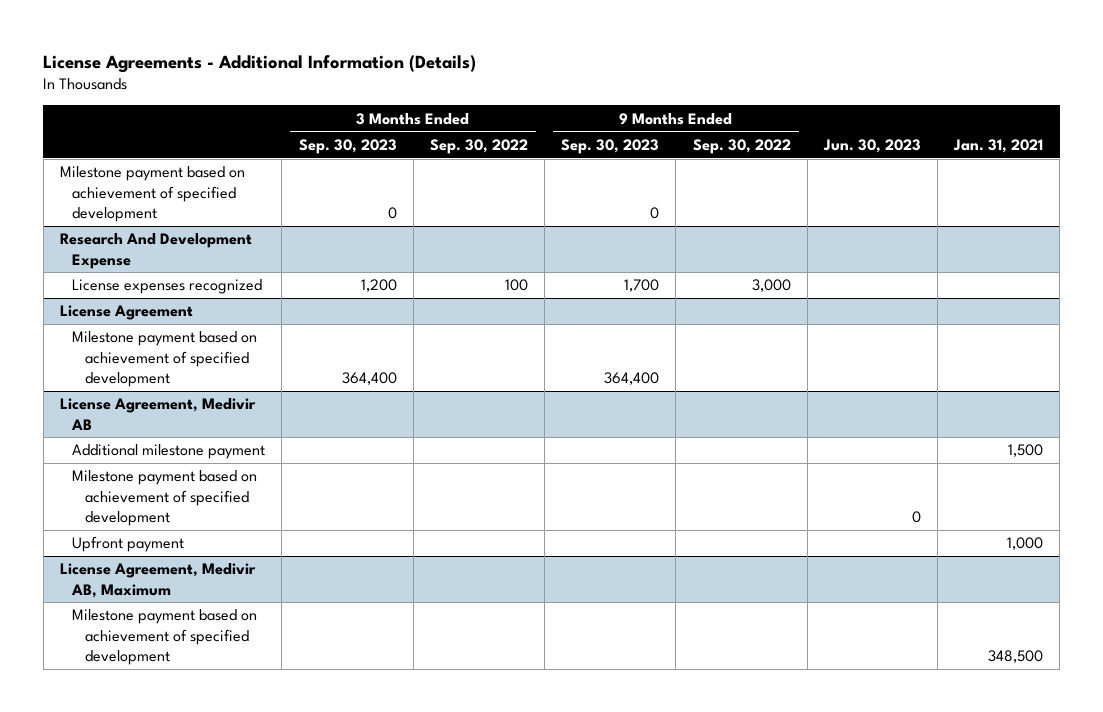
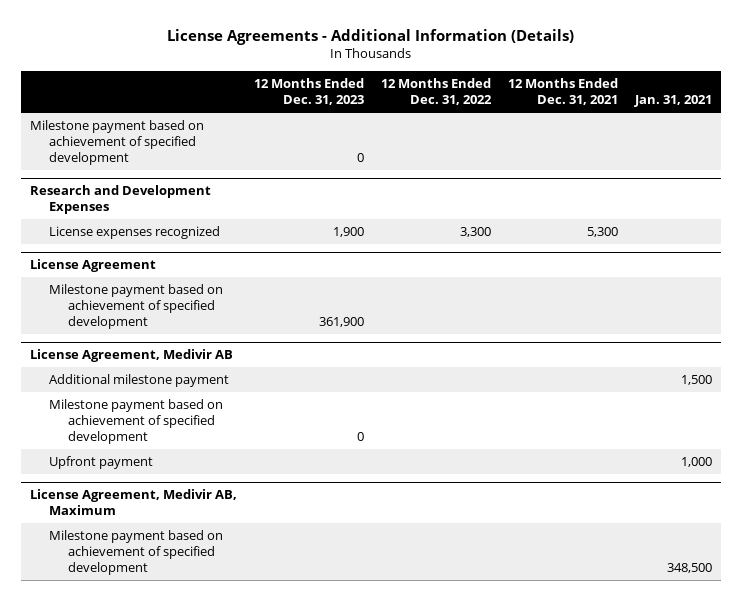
- | 3 Months Ended Sep. 30, 2023 | 3 Months Ended Sep. 30, 2022 | 9 Months Ended Sep. 30, 2023 | 9 Months Ended Sep. 30, 2022 | Jun. 30, 2023 | Jan. 31, 2021
+ | 12 Months Ended Dec. 31, 2023 | 12 Months Ended Dec. 31, 2022 | 12 Months Ended Dec. 31, 2021 | Jan. 31, 2021
- Research And Development Expense
+ Research and Development Expenses

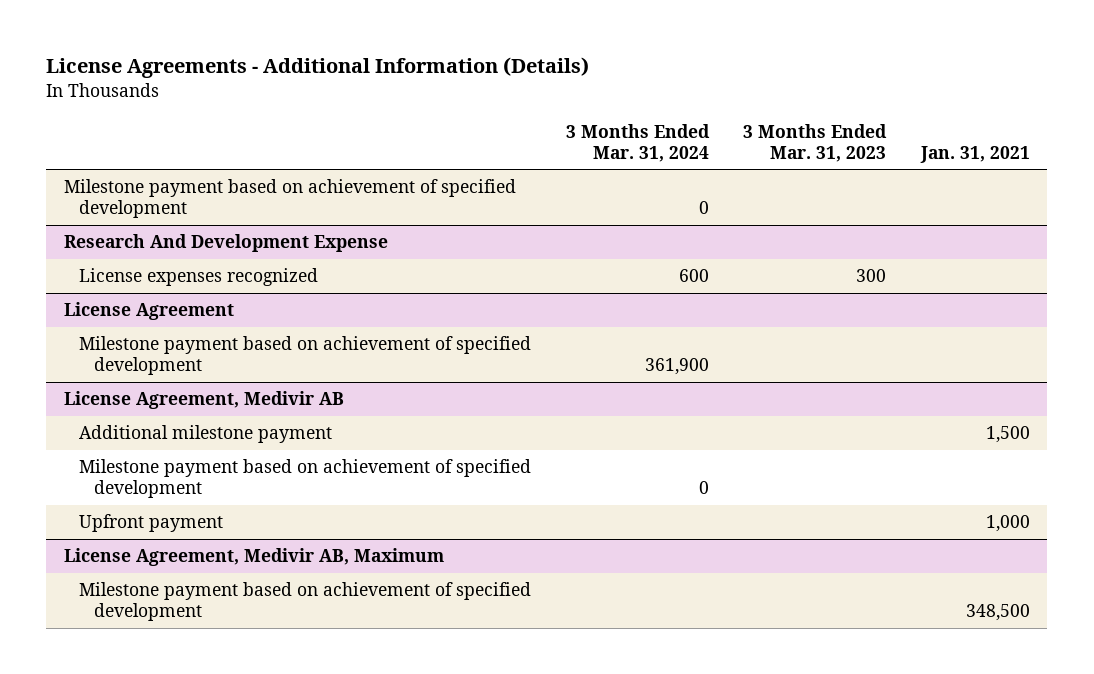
- | 12 Months Ended Dec. 31, 2023 | 12 Months Ended Dec. 31, 2022 | 12 Months Ended Dec. 31, 2021 | Jan. 31, 2021
+ | 3 Months Ended Mar. 31, 2024 | 3 Months Ended Mar. 31, 2023 | Jan. 31, 2021
- Research and Development Expenses
+ Research And Development Expense

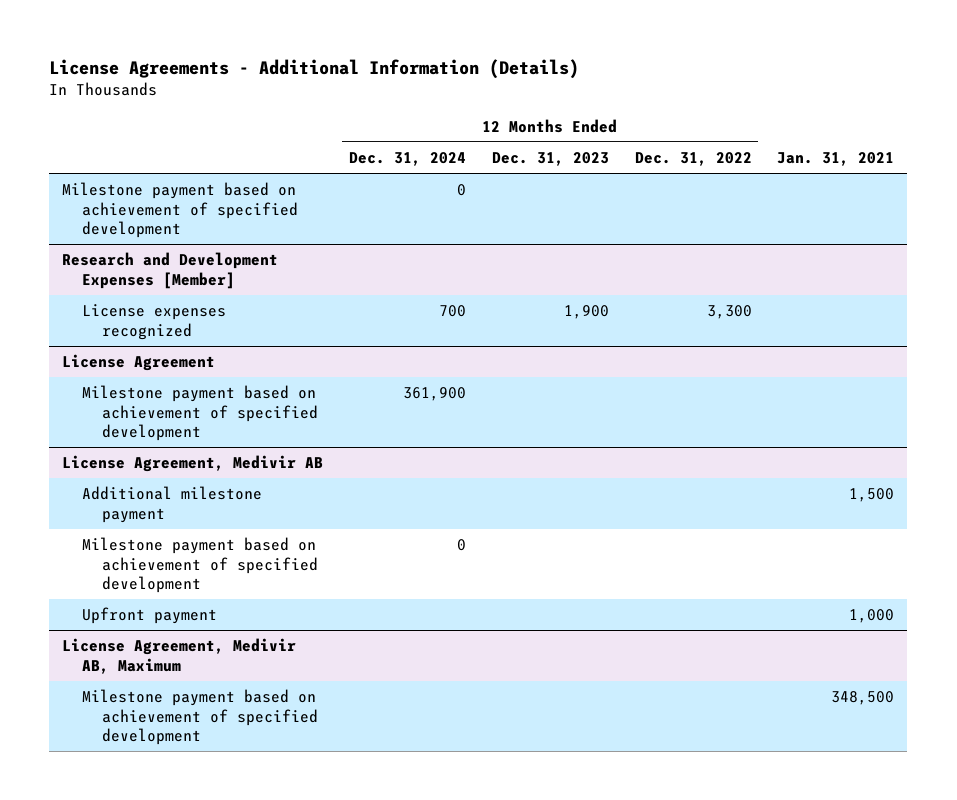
- | 3 Months Ended Mar. 31, 2024 | 3 Months Ended Mar. 31, 2023 | Jan. 31, 2021
+ | 12 Months Ended Dec. 31, 2024 | 12 Months Ended Dec. 31, 2023 | 12 Months Ended Dec. 31, 2022 | Jan. 31, 2021
- Research And Development Expense
+ Research and Development Expenses [Member]

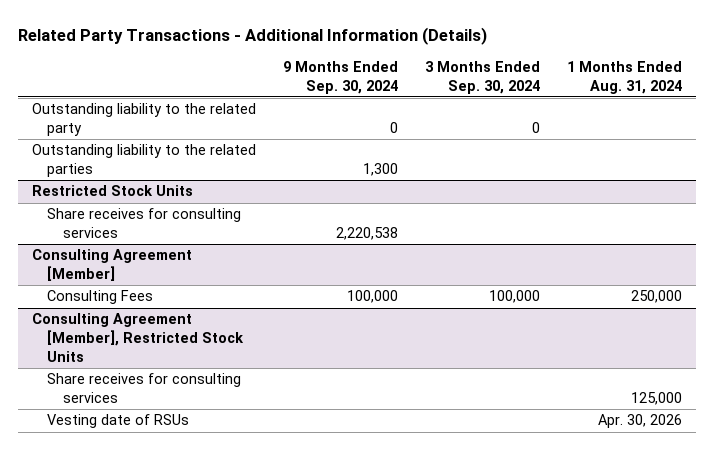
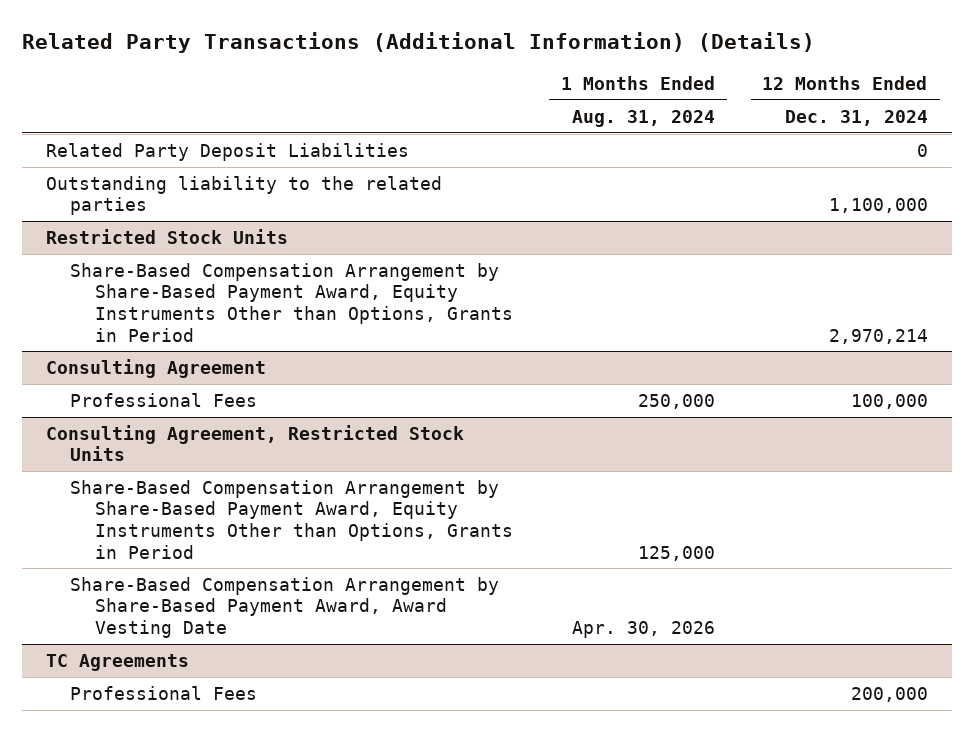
- Related Party Transactions - Additional Information (Details)
+ Related Party Transactions (Additional Information) (Details)
- | 9 Months Ended Sep. 30, 2024 | 3 Months Ended Sep. 30, 2024 | 1 Months Ended Aug. 31, 2024
+ | 1 Months Ended Aug. 31, 2024 | 12 Months Ended Dec. 31, 2024
- Outstanding liability to the related party | 0 | 0 |
+ Related Party Deposit Liabilities | | 0
@ Restricted Stock Units
- Share receives for consulting services | 2,220,538 | |
- Consulting Agreement [Member]
- Consulting Fees | 100,000 | 100,000 | 250,000
- Consulting Agreement [Member], Restricted Stock Units
- Share receives for consulting services | | | 125,000
- Vesting date of RSUs | | | Apr. 30, 2026
@ Restricted Stock Units
+ Share-Based Compensation Arrangement by Share-Based Payment Award, Equity Instruments Other than Options, Grants in Period | | 2,970,214
+ Consulting Agreement
+ Professional Fees | 250,000 | 100,000
+ Consulting Agreement, Restricted Stock Units
+ Share-Based Compensation Arrangement by Share-Based Payment Award, Equity Instruments Other than Options, Grants in Period | 125,000 |
+ Share-Based Compensation Arrangement by Share-Based Payment Award, Award Vesting Date | Apr. 30, 2026 |
+ TC Agreements
+ Professional Fees | | 200,000

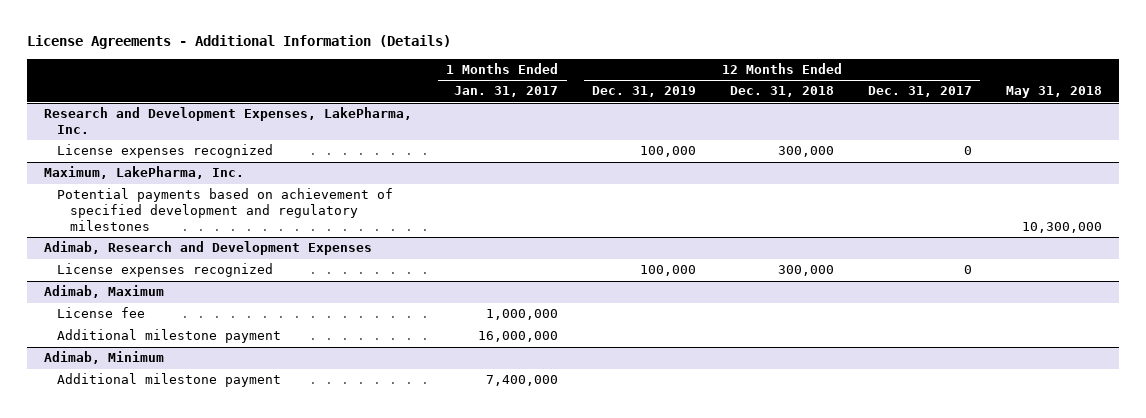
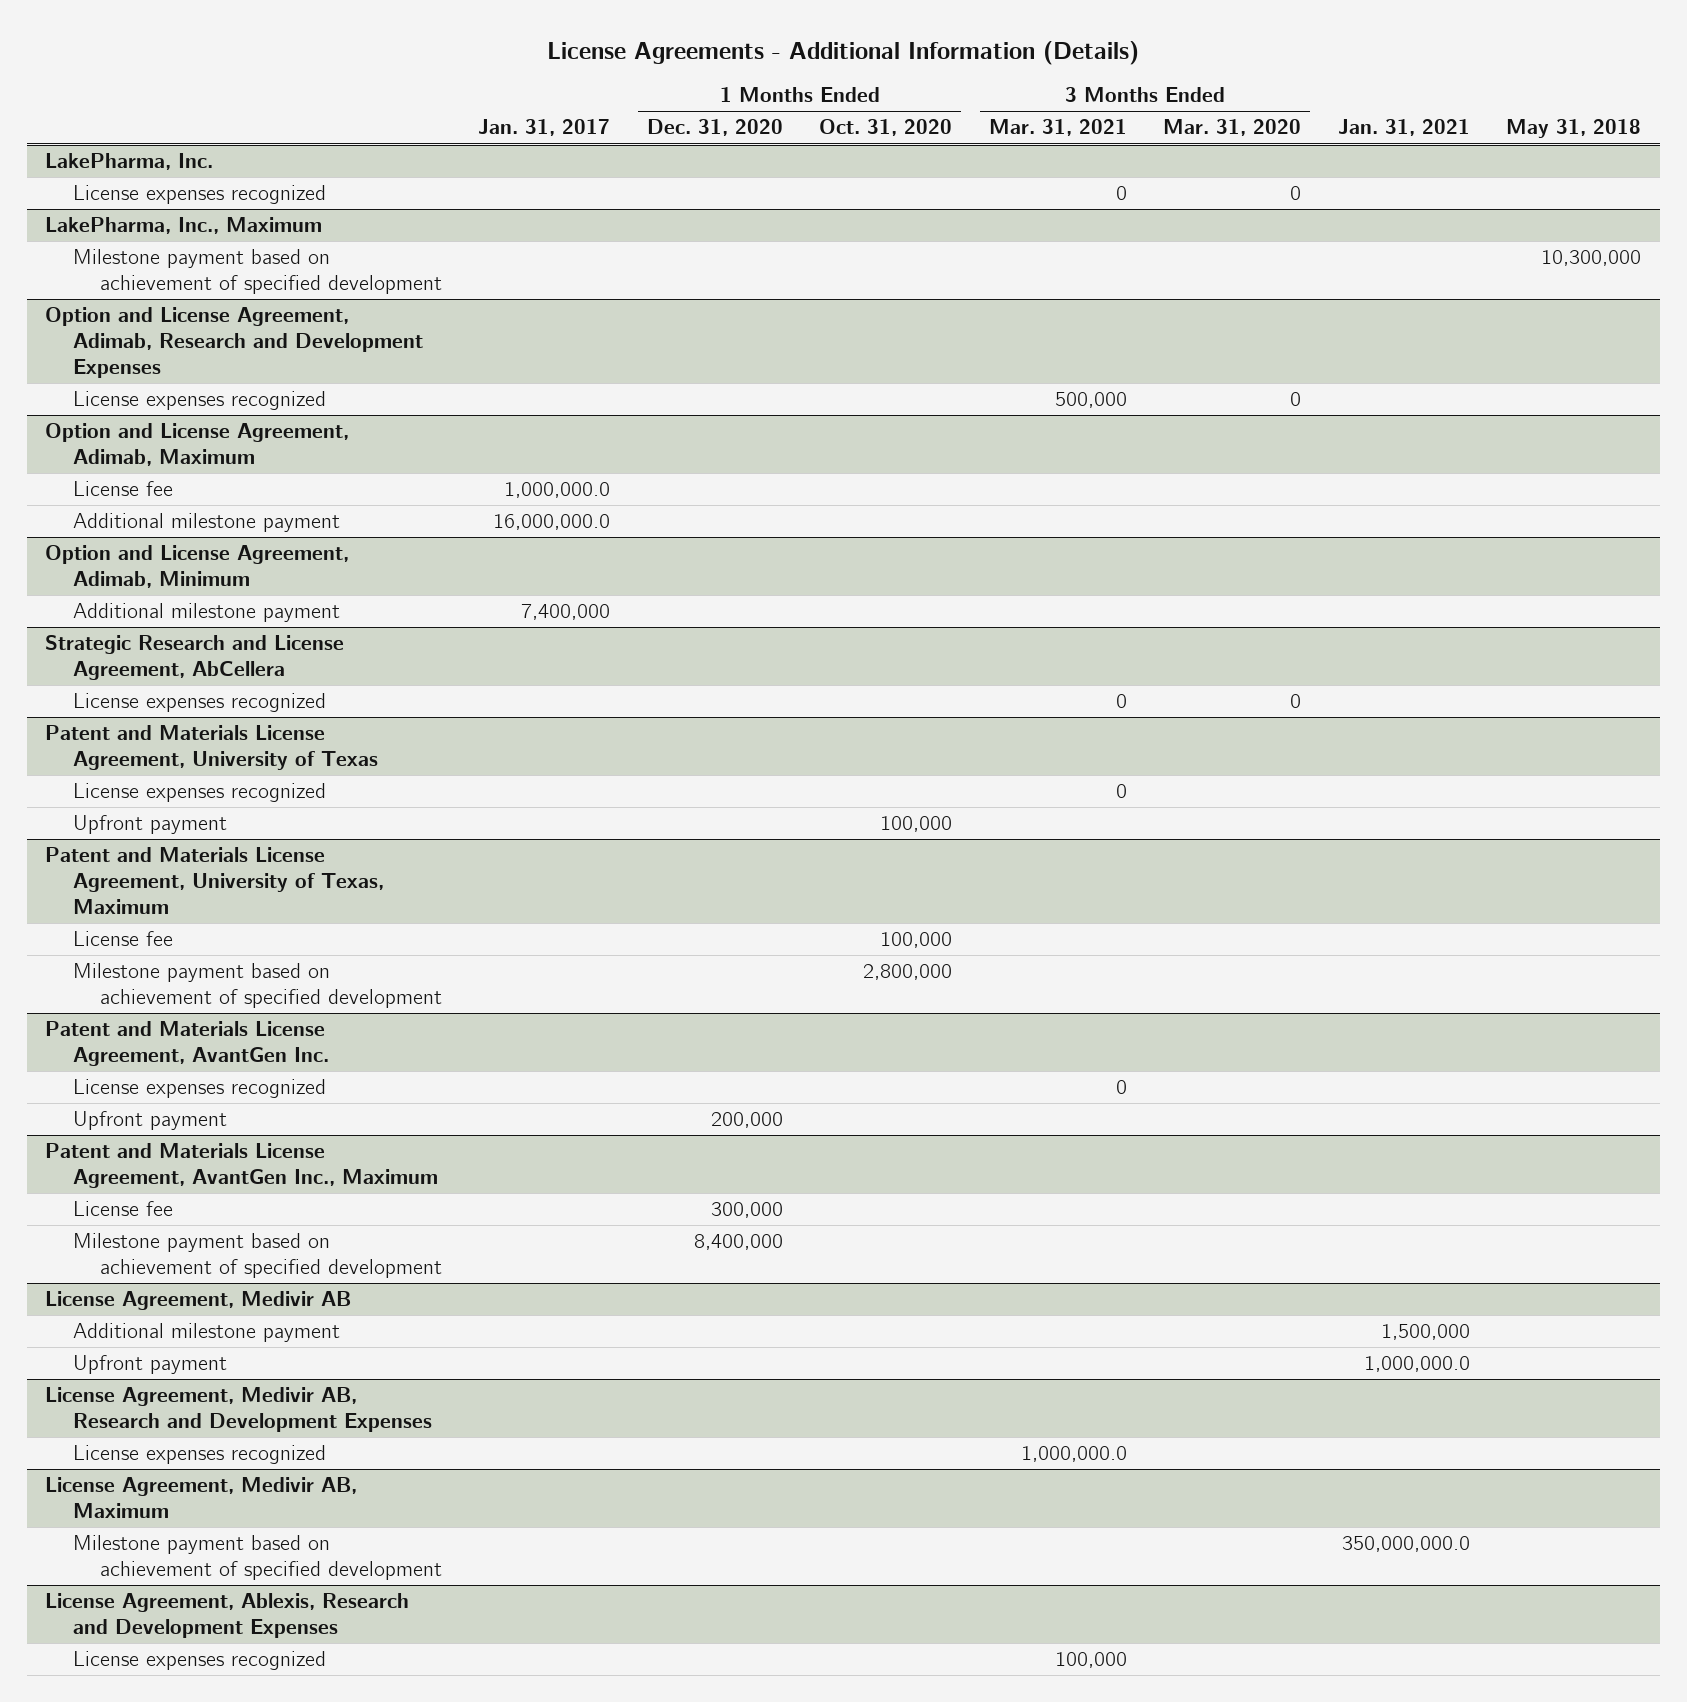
- | 1 Months Ended Jan. 31, 2017 | 12 Months Ended Dec. 31, 2019 | 12 Months Ended Dec. 31, 2018 | 12 Months Ended Dec. 31, 2017 | May 31, 2018
+ | Jan. 31, 2017 | 1 Months Ended Dec. 31, 2020 | 1 Months Ended Oct. 31, 2020 | 3 Months Ended Mar. 31, 2021 | 3 Months Ended Mar. 31, 2020 | Jan. 31, 2021 | May 31, 2018
- Research and Development Expenses, LakePharma, Inc.
+ LakePharma, Inc.
- Maximum, LakePharma, Inc.
- Potential payments based on achievement of specified development and regulatory milestones | | | | | 10,300,000
- Adimab, Research and Development Expenses
+ LakePharma, Inc., Maximum
+ Milestone payment based on achievement of specified development | | | | | | | 10,300,000
+ Option and License Agreement, Adimab, Research and Development Expenses
- Adimab, Maximum
+ Option and License Agreement, Adimab, Maximum
- Adimab, Minimum
+ Option and License Agreement, Adimab, Minimum
+ Strategic Research and License Agreement, AbCellera
+ License expenses recognized | | | | 0 | 0 | |
+ Patent and Materials License Agreement, University of Texas
+ License expenses recognized | | | | 0 | | |
+ Upfront payment | | | 100,000 | | | |
+ Patent and Materials License Agreement, University of Texas, Maximum
+ License fee | | | 100,000 | | | |
+ Milestone payment based on achievement of specified development | | | 2,800,000 | | | |
+ Patent and Materials License Agreement, AvantGen Inc.
+ License expenses recognized | | | | 0 | | |
+ Upfront payment | | 200,000 | | | | |
+ Patent and Materials License Agreement, AvantGen Inc., Maximum
+ License fee | | 300,000 | | | | |
+ Milestone payment based on achievement of specified development | | 8,400,000 | | | | |
+ License Agreement, Medivir AB
+ Additional milestone payment | | | | | | 1,500,000 |
+ Upfront payment | | | | | | 1,000,000.0 |
+ License Agreement, Medivir AB, Research and Development Expenses
+ License expenses recognized | | | | 1,000,000.0 | | |
+ License Agreement, Medivir AB, Maximum
+ Milestone payment based on achievement of specified development | | | | | | 350,000,000.0 |
+ License Agreement, Ablexis, Research and Development Expenses
+ License expenses recognized | | | | 100,000 | | |

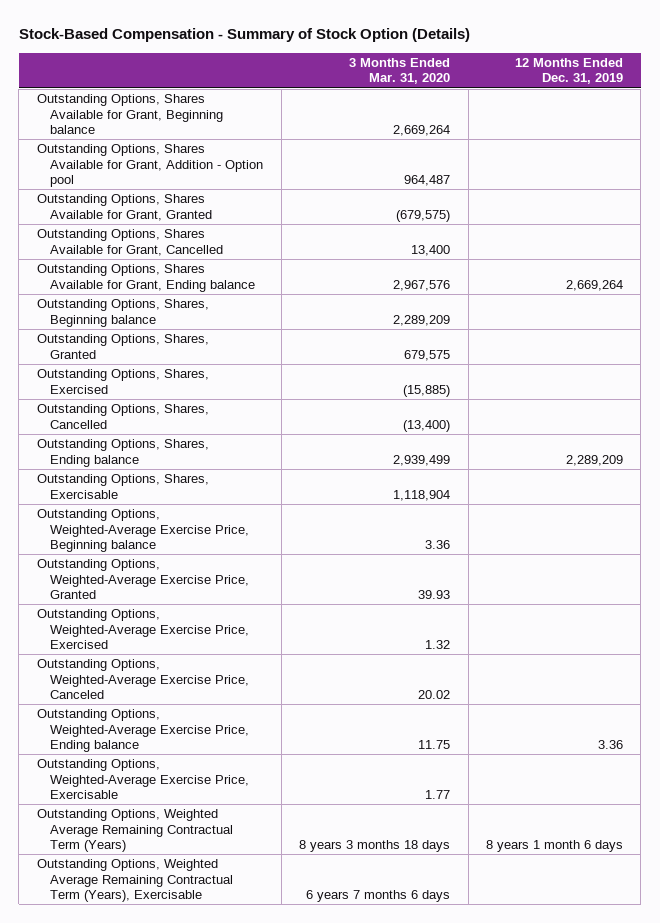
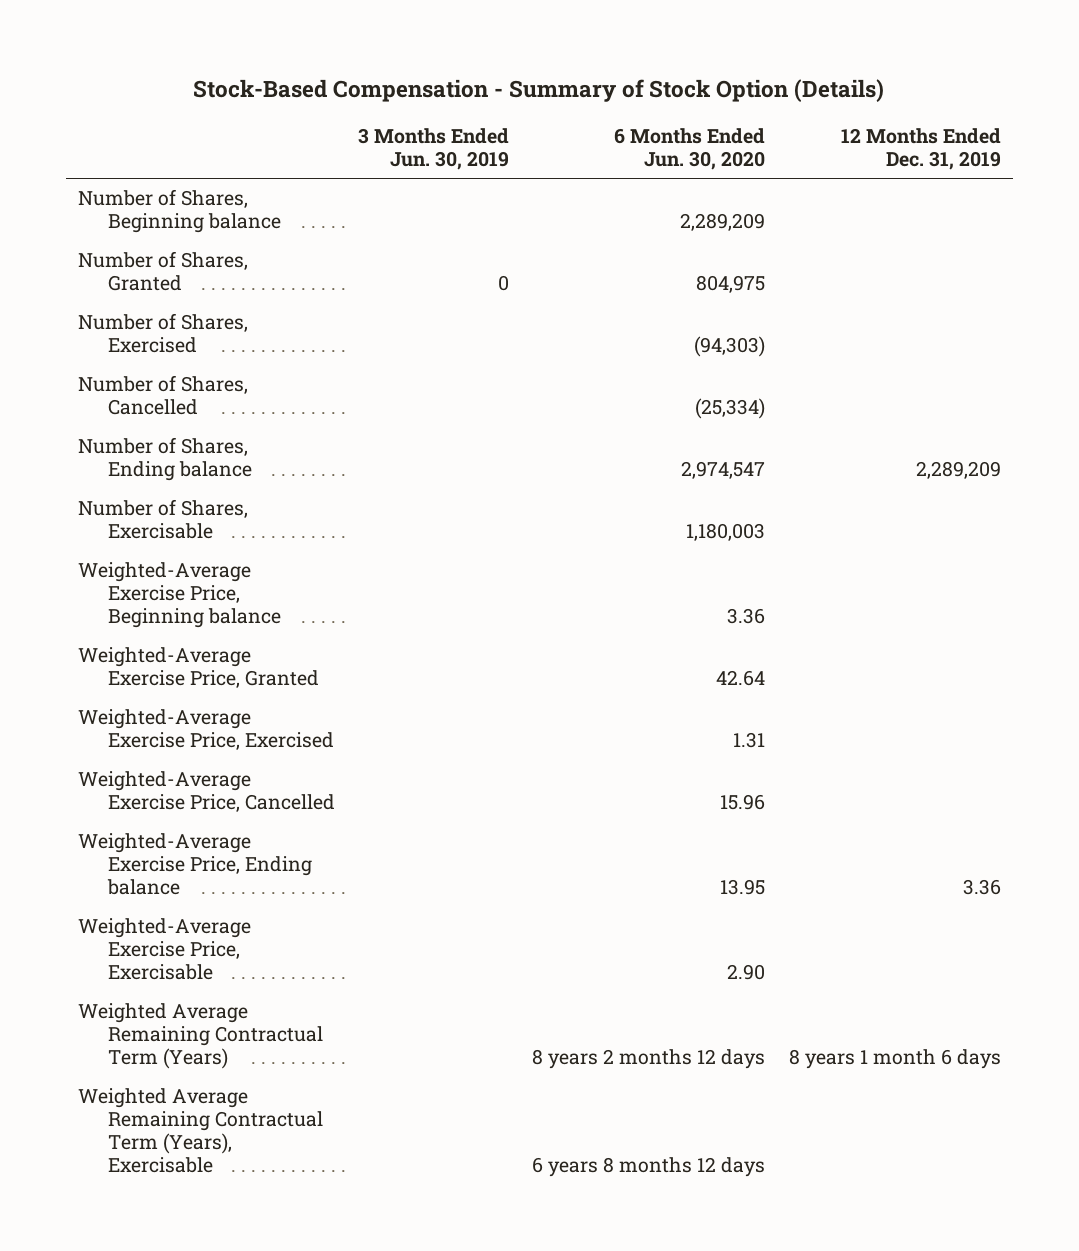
- | 3 Months Ended Mar. 31, 2020 | 12 Months Ended Dec. 31, 2019
+ | 3 Months Ended Jun. 30, 2019 | 6 Months Ended Jun. 30, 2020 | 12 Months Ended Dec. 31, 2019
- Outstanding Options, Shares Available for Grant, Beginning balance | 2,669,264 |
- Outstanding Options, Shares Available for Grant, Addition - Option pool | 964,487 |
- Outstanding Options, Shares Available for Grant, Granted | (679,575) |
- Outstanding Options, Shares Available for Grant, Cancelled | 13,400 |
- Outstanding Options, Shares Available for Grant, Ending balance | 2,967,576 | 2,669,264
- Outstanding Options, Shares, Beginning balance | 2,289,209 |
- Outstanding Options, Shares, Granted | 679,575 |
- Outstanding Options, Shares, Exercised | (15,885) |
- Outstanding Options, Shares, Cancelled | (13,400) |
- Outstanding Options, Shares, Ending balance | 2,939,499 | 2,289,209
- Outstanding Options, Shares, Exercisable | 1,118,904 |
- Outstanding Options, Weighted-Average Exercise Price, Beginning balance | 3.36 |
- Outstanding Options, Weighted-Average Exercise Price, Granted | 39.93 |
- Outstanding Options, Weighted-Average Exercise Price, Exercised | 1.32 |
- Outstanding Options, Weighted-Average Exercise Price, Canceled | 20.02 |
- Outstanding Options, Weighted-Average Exercise Price, Ending balance | 11.75 | 3.36
- Outstanding Options, Weighted-Average Exercise Price, Exercisable | 1.77 |
- Outstanding Options, Weighted Average Remaining Contractual Term (Years) | 8 years 3 months 18 days | 8 years 1 month 6 days
- Outstanding Options, Weighted Average Remaining Contractual Term (Years), Exercisable | 6 years 7 months 6 days |
+ Number of Shares, Beginning balance | | 2,289,209 |
+ Number of Shares, Granted | 0 | 804,975 |
+ Number of Shares, Exercised | | (94,303) |
+ Number of Shares, Cancelled | | (25,334) |
+ Number of Shares, Ending balance | | 2,974,547 | 2,289,209
+ Number of Shares, Exercisable | | 1,180,003 |
+ Weighted-Average Exercise Price, Beginning balance | | 3.36 |
+ Weighted-Average Exercise Price, Granted | | 42.64 |
+ Weighted-Average Exercise Price, Exercised | | 1.31 |
+ Weighted-Average Exercise Price, Cancelled | | 15.96 |
+ Weighted-Average Exercise Price, Ending balance | | 13.95 | 3.36
+ Weighted-Average Exercise Price, Exercisable | | 2.90 |
+ Weighted Average Remaining Contractual Term (Years) | | 8 years 2 months 12 days | 8 years 1 month 6 days
+ Weighted Average Remaining Contractual Term (Years), Exercisable | | 6 years 8 months 12 days |

